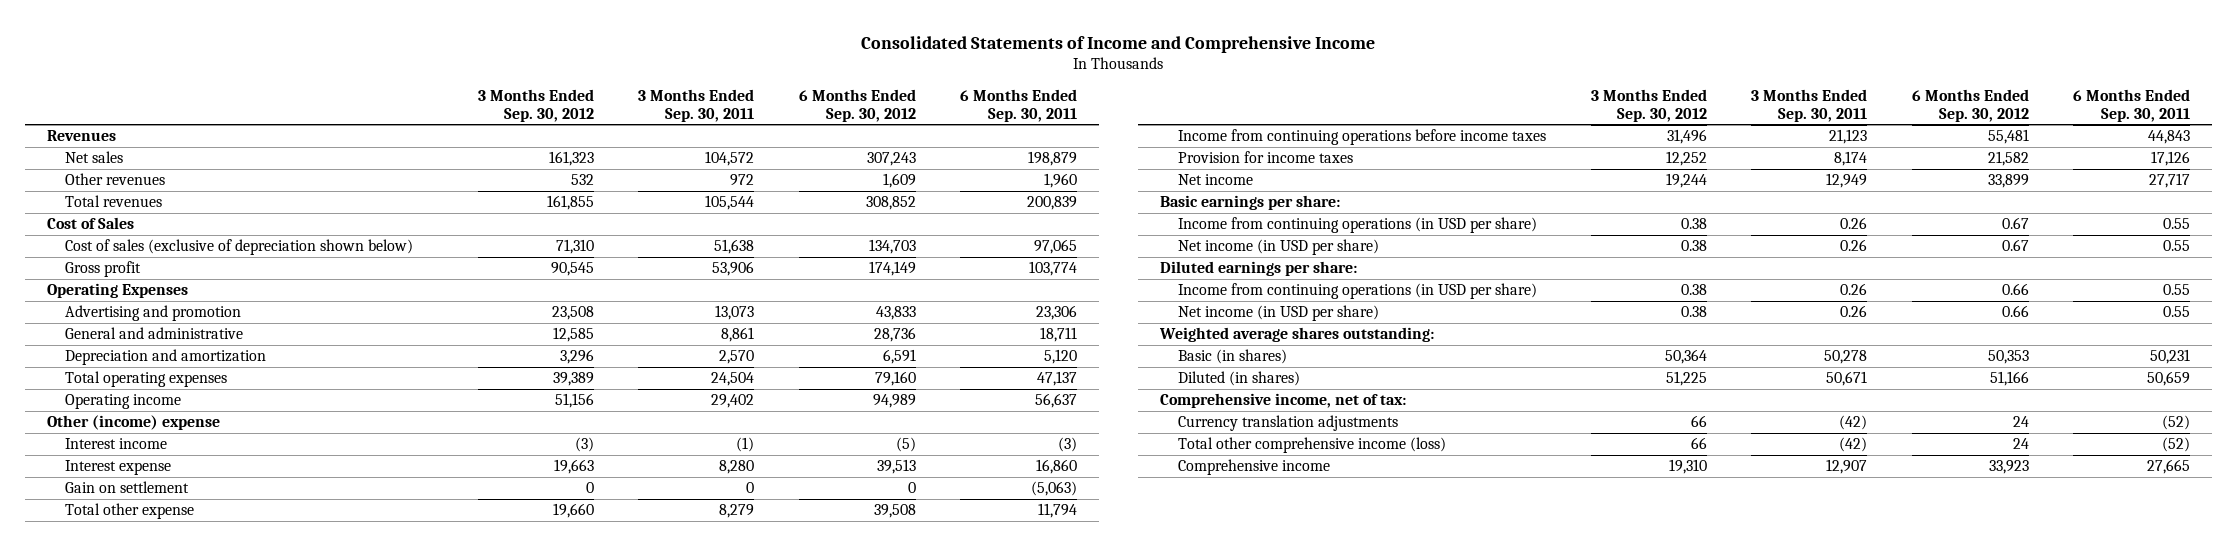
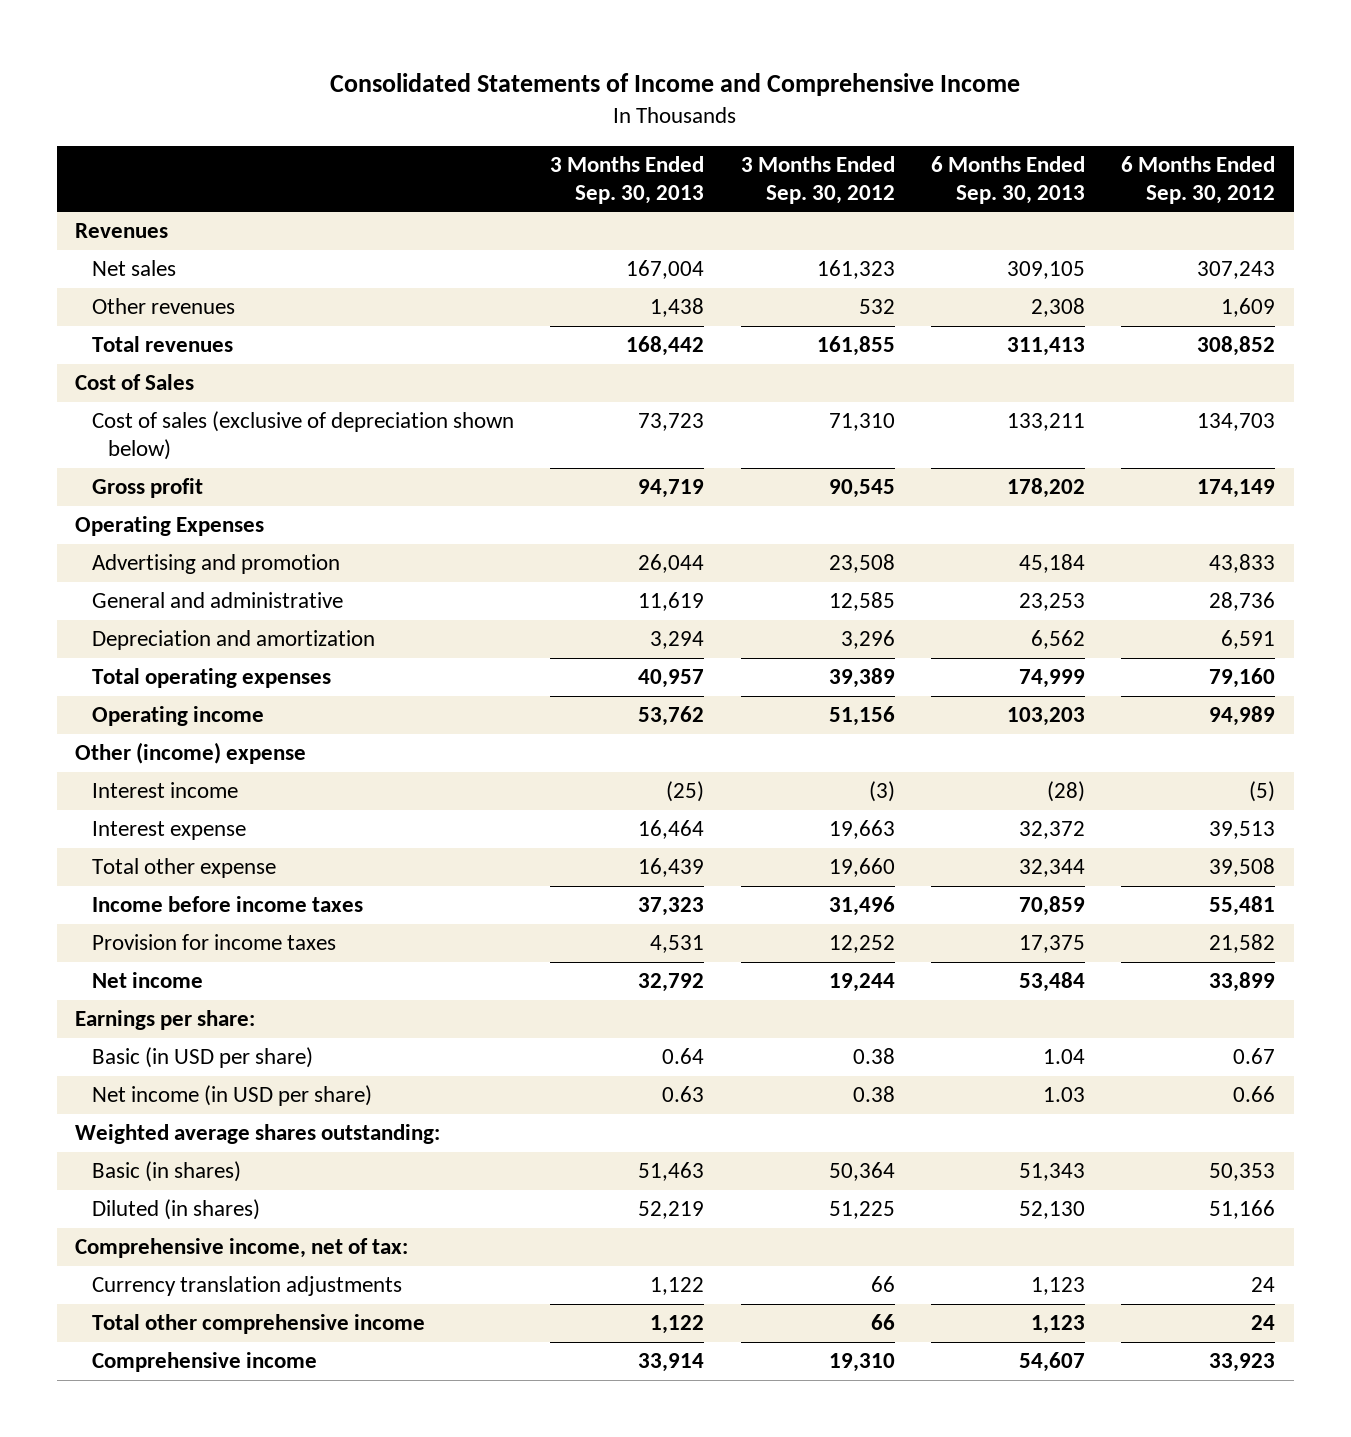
- | 3 Months Ended Sep. 30, 2012 | 3 Months Ended Sep. 30, 2011 | 6 Months Ended Sep. 30, 2012 | 6 Months Ended Sep. 30, 2011
+ | 3 Months Ended Sep. 30, 2013 | 3 Months Ended Sep. 30, 2012 | 6 Months Ended Sep. 30, 2013 | 6 Months Ended Sep. 30, 2012
- Gain on settlement | 0 | 0 | 0 | (5,063)
- Income from continuing operations before income taxes | 31,496 | 21,123 | 55,481 | 44,843
+ Income before income taxes | 37,323 | 31,496 | 70,859 | 55,481
- Basic earnings per share:
- Income from continuing operations (in USD per share) | 0.38 | 0.26 | 0.67 | 0.55
- Net income (in USD per share) | 0.38 | 0.26 | 0.67 | 0.55
- Diluted earnings per share:
- Income from continuing operations (in USD per share) | 0.38 | 0.26 | 0.66 | 0.55
+ Earnings per share:
+ Basic (in USD per share) | 0.64 | 0.38 | 1.04 | 0.67
- Total other comprehensive income (loss) | 66 | (42) | 24 | (52)
+ Total other comprehensive income | 1,122 | 66 | 1,123 | 24

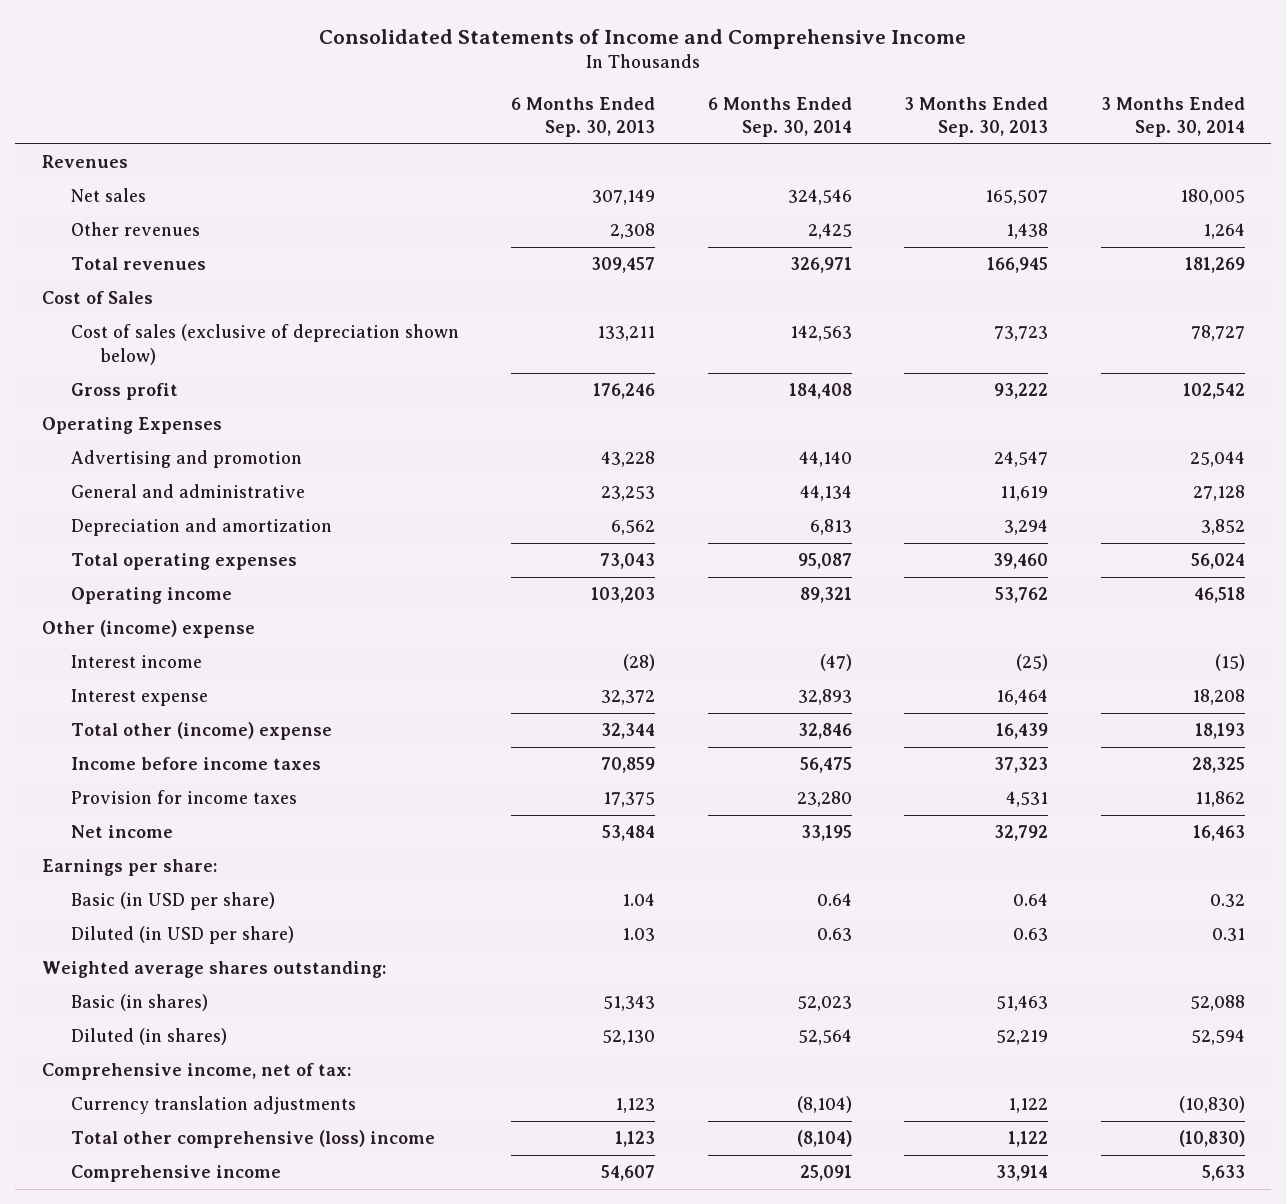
- | 3 Months Ended Sep. 30, 2013 | 3 Months Ended Sep. 30, 2012 | 6 Months Ended Sep. 30, 2013 | 6 Months Ended Sep. 30, 2012
+ | 6 Months Ended Sep. 30, 2013 | 6 Months Ended Sep. 30, 2014 | 3 Months Ended Sep. 30, 2013 | 3 Months Ended Sep. 30, 2014
- Net sales | 167,004 | 161,323 | 309,105 | 307,243
+ Net sales | 307,149 | 324,546 | 165,507 | 180,005
- Total revenues | 168,442 | 161,855 | 311,413 | 308,852
+ Total revenues | 309,457 | 326,971 | 166,945 | 181,269
- Gross profit | 94,719 | 90,545 | 178,202 | 174,149
+ Gross profit | 176,246 | 184,408 | 93,222 | 102,542
- Advertising and promotion | 26,044 | 23,508 | 45,184 | 43,833
+ Advertising and promotion | 43,228 | 44,140 | 24,547 | 25,044
- Total operating expenses | 40,957 | 39,389 | 74,999 | 79,160
+ Total operating expenses | 73,043 | 95,087 | 39,460 | 56,024
- Total other expense | 16,439 | 19,660 | 32,344 | 39,508
+ Total other (income) expense | 32,344 | 32,846 | 16,439 | 18,193
- Net income (in USD per share) | 0.63 | 0.38 | 1.03 | 0.66
+ Diluted (in USD per share) | 1.03 | 0.63 | 0.63 | 0.31
- Total other comprehensive income | 1,122 | 66 | 1,123 | 24
+ Total other comprehensive (loss) income | 1,123 | (8,104) | 1,122 | (10,830)

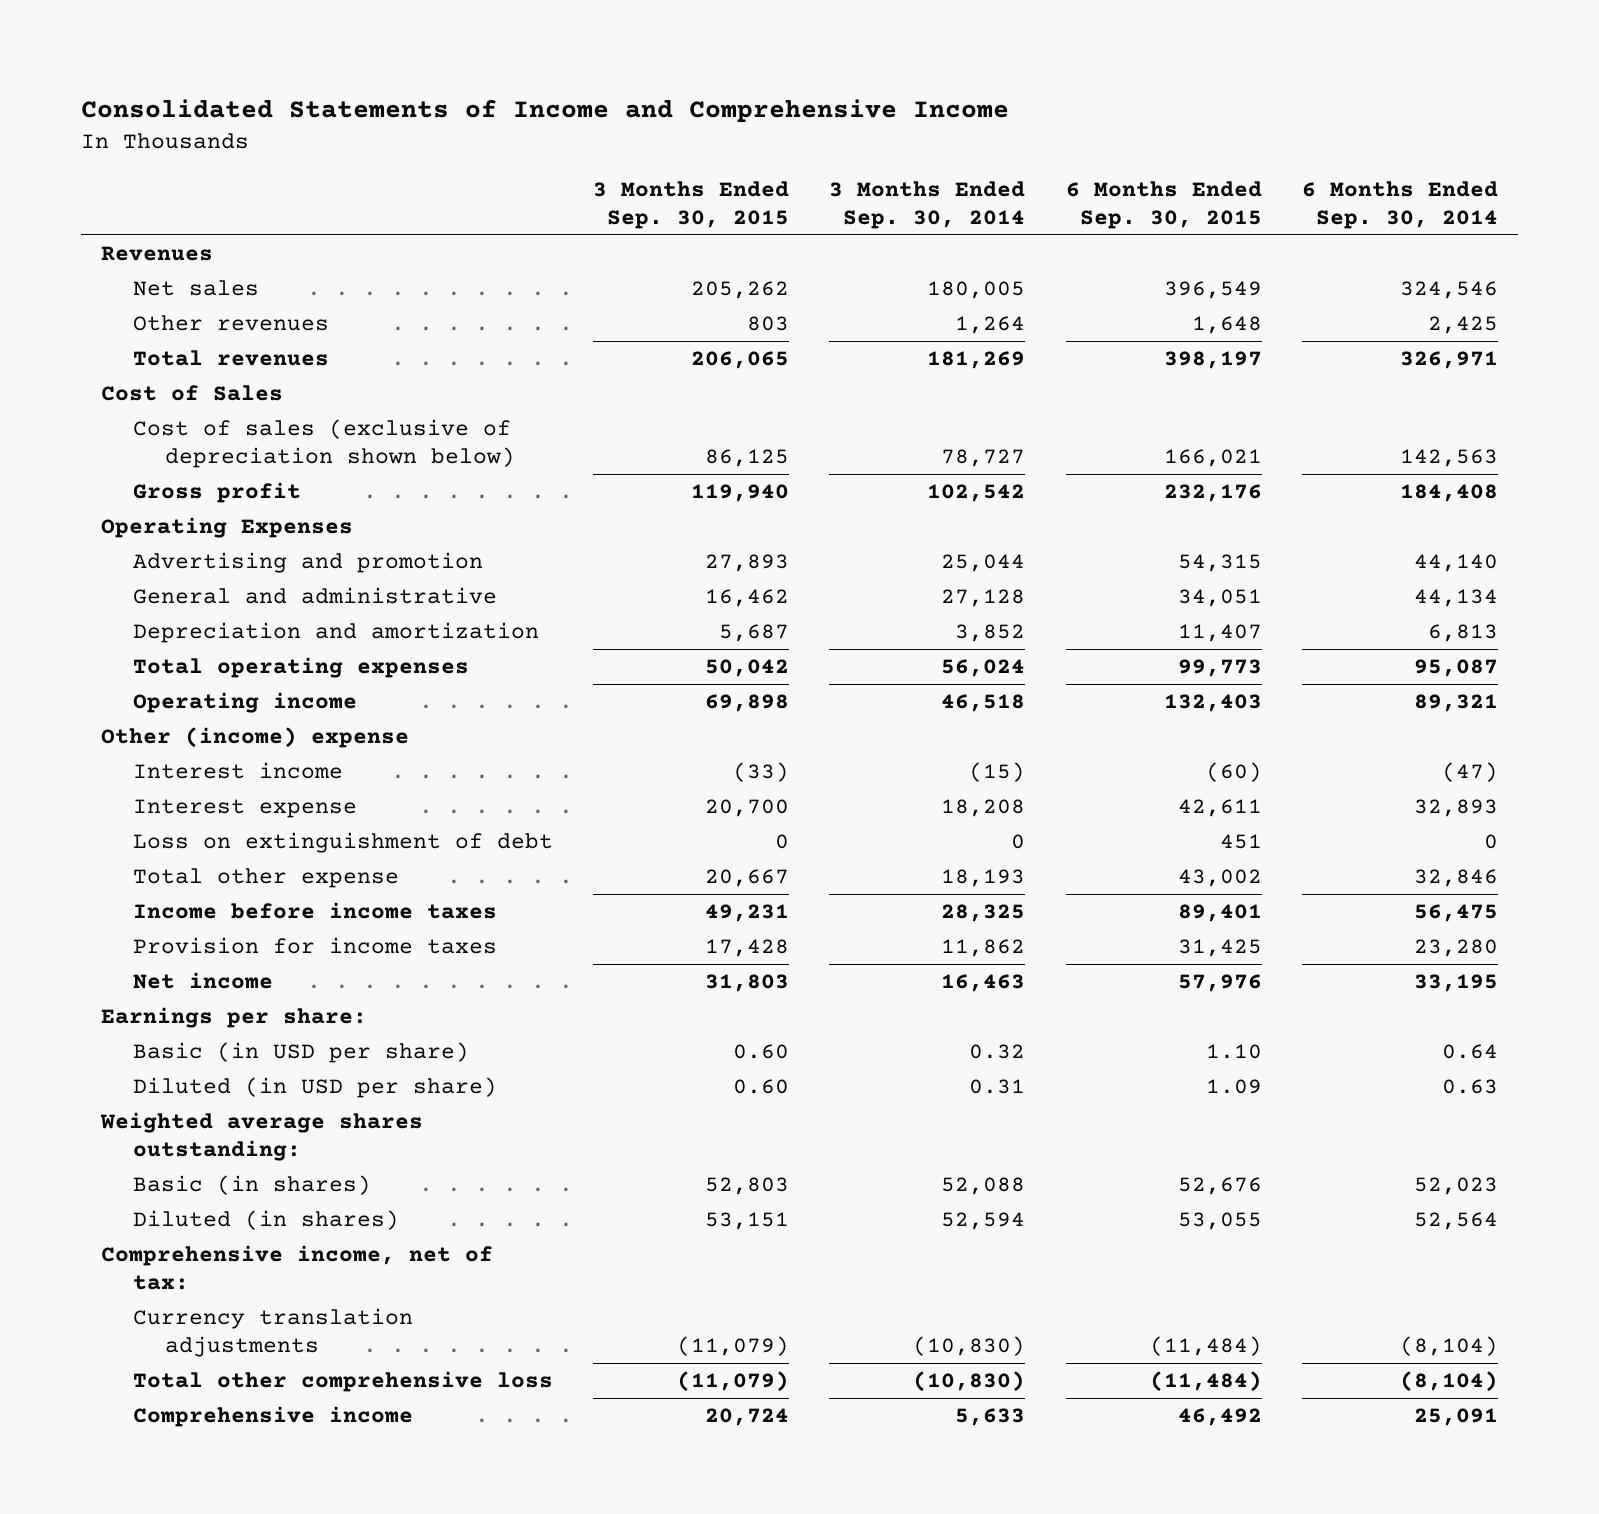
- | 6 Months Ended Sep. 30, 2013 | 6 Months Ended Sep. 30, 2014 | 3 Months Ended Sep. 30, 2013 | 3 Months Ended Sep. 30, 2014
+ | 3 Months Ended Sep. 30, 2015 | 3 Months Ended Sep. 30, 2014 | 6 Months Ended Sep. 30, 2015 | 6 Months Ended Sep. 30, 2014
- Total other (income) expense | 32,344 | 32,846 | 16,439 | 18,193
+ Loss on extinguishment of debt | 0 | 0 | 451 | 0
+ Total other expense | 20,667 | 18,193 | 43,002 | 32,846
- Total other comprehensive (loss) income | 1,123 | (8,104) | 1,122 | (10,830)
+ Total other comprehensive loss | (11,079) | (10,830) | (11,484) | (8,104)

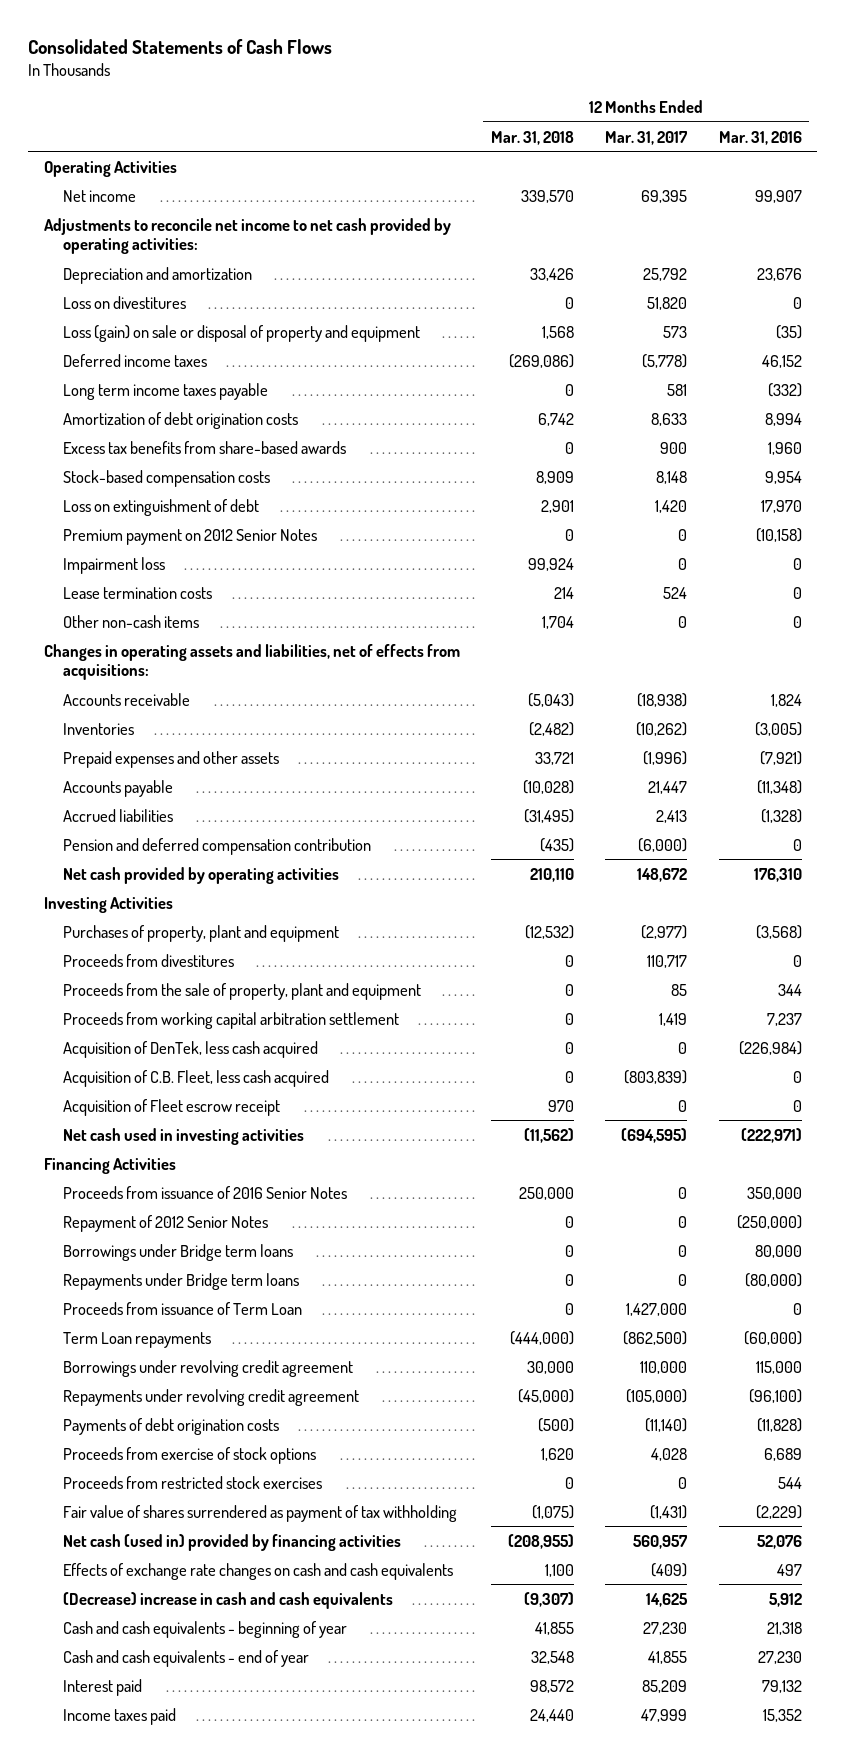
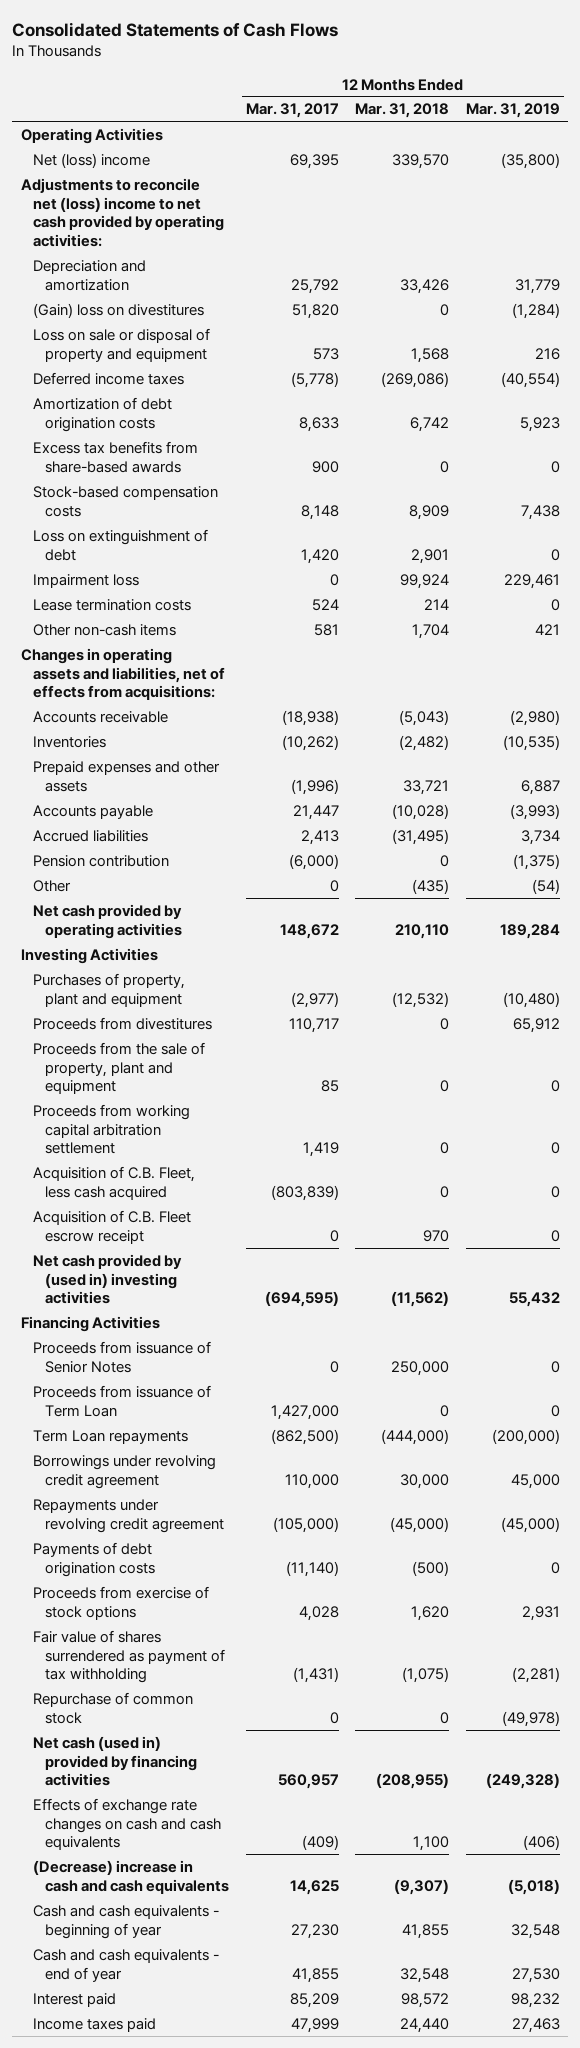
- | 12 Months Ended Mar. 31, 2018 | 12 Months Ended Mar. 31, 2017 | 12 Months Ended Mar. 31, 2016
+ | 12 Months Ended Mar. 31, 2017 | 12 Months Ended Mar. 31, 2018 | 12 Months Ended Mar. 31, 2019
- Net income | 339,570 | 69,395 | 99,907
- Adjustments to reconcile net income to net cash provided by operating activities:
+ Net (loss) income | 69,395 | 339,570 | (35,800)
+ Adjustments to reconcile net (loss) income to net cash provided by operating activities:
- Loss on divestitures | 0 | 51,820 | 0
- Loss (gain) on sale or disposal of property and equipment | 1,568 | 573 | (35)
+ (Gain) loss on divestitures | 51,820 | 0 | (1,284)
+ Loss on sale or disposal of property and equipment | 573 | 1,568 | 216
- Long term income taxes payable | 0 | 581 | (332)
- Premium payment on 2012 Senior Notes | 0 | 0 | (10,158)
- Other non-cash items | 1,704 | 0 | 0
+ Other non-cash items | 581 | 1,704 | 421
- Pension and deferred compensation contribution | (435) | (6,000) | 0
+ Pension contribution | (6,000) | 0 | (1,375)
+ Other | 0 | (435) | (54)
- Acquisition of DenTek, less cash acquired | 0 | 0 | (226,984)
- Acquisition of Fleet escrow receipt | 970 | 0 | 0
- Net cash used in investing activities | (11,562) | (694,595) | (222,971)
+ Acquisition of C.B. Fleet escrow receipt | 0 | 970 | 0
+ Net cash provided by (used in) investing activities | (694,595) | (11,562) | 55,432
- Proceeds from issuance of 2016 Senior Notes | 250,000 | 0 | 350,000
- Repayment of 2012 Senior Notes | 0 | 0 | (250,000)
- Borrowings under Bridge term loans | 0 | 0 | 80,000
- Repayments under Bridge term loans | 0 | 0 | (80,000)
+ Proceeds from issuance of Senior Notes | 0 | 250,000 | 0
- Proceeds from restricted stock exercises | 0 | 0 | 544
+ Repurchase of common stock | 0 | 0 | (49,978)

